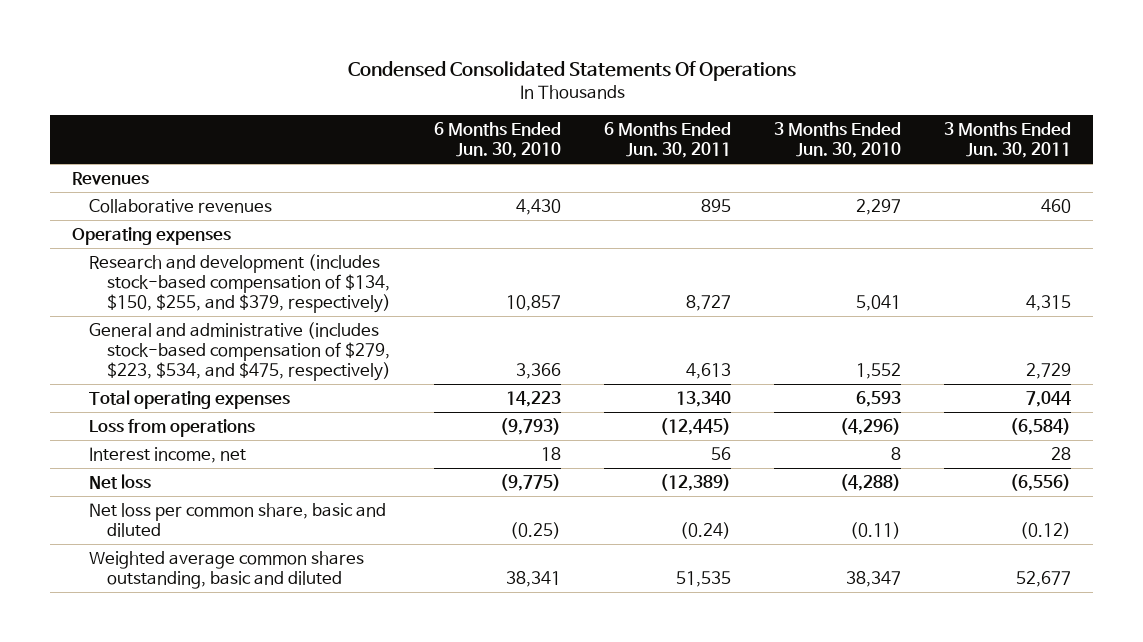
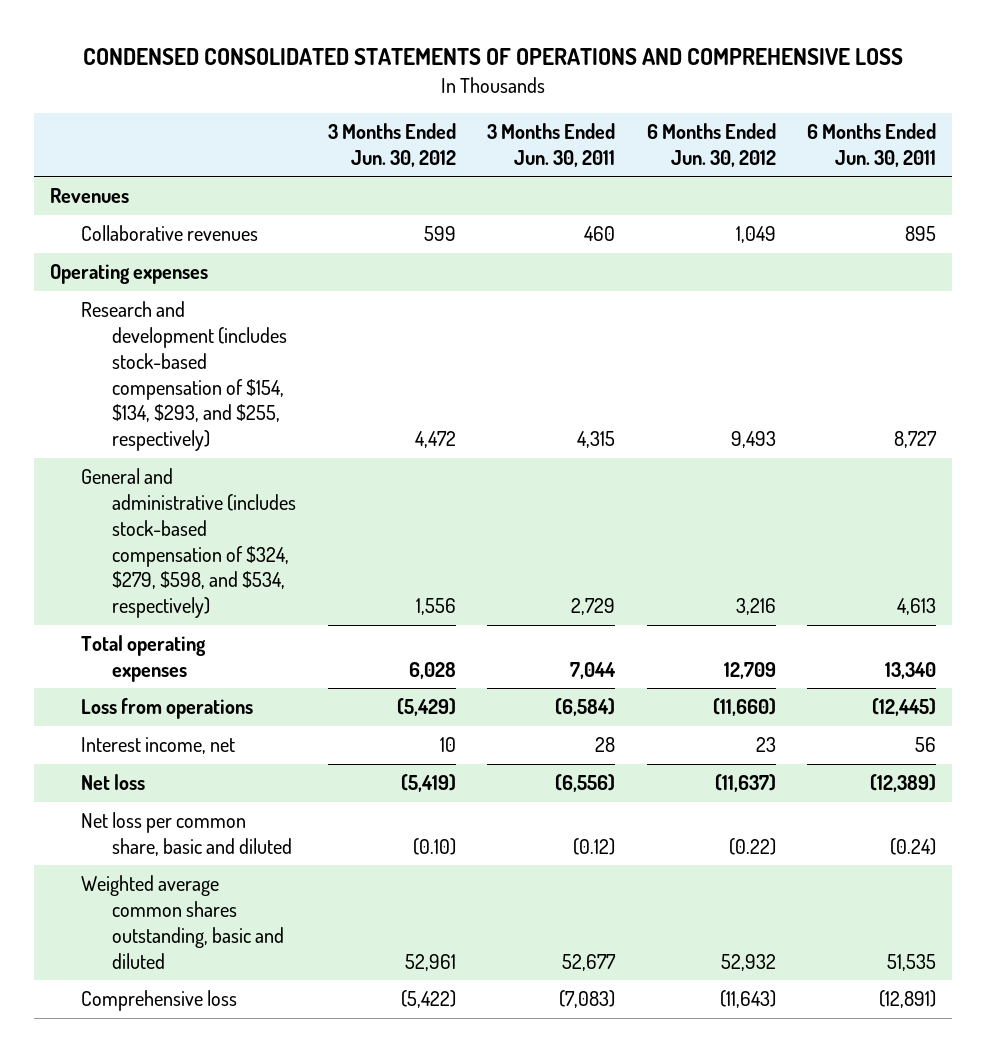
- Condensed Consolidated Statements Of Operations
+ CONDENSED CONSOLIDATED STATEMENTS OF OPERATIONS AND COMPREHENSIVE LOSS
- | 6 Months Ended Jun. 30, 2010 | 6 Months Ended Jun. 30, 2011 | 3 Months Ended Jun. 30, 2010 | 3 Months Ended Jun. 30, 2011
+ | 3 Months Ended Jun. 30, 2012 | 3 Months Ended Jun. 30, 2011 | 6 Months Ended Jun. 30, 2012 | 6 Months Ended Jun. 30, 2011
- Research and development (includes stock-based compensation of $134, $150, $255, and $379, respectively) | 10,857 | 8,727 | 5,041 | 4,315
- General and administrative (includes stock-based compensation of $279, $223, $534, and $475, respectively) | 3,366 | 4,613 | 1,552 | 2,729
+ Research and development (includes stock-based compensation of $154, $134, $293, and $255, respectively) | 4,472 | 4,315 | 9,493 | 8,727
+ General and administrative (includes stock-based compensation of $324, $279, $598, and $534, respectively) | 1,556 | 2,729 | 3,216 | 4,613
+ Comprehensive loss | (5,422) | (7,083) | (11,643) | (12,891)

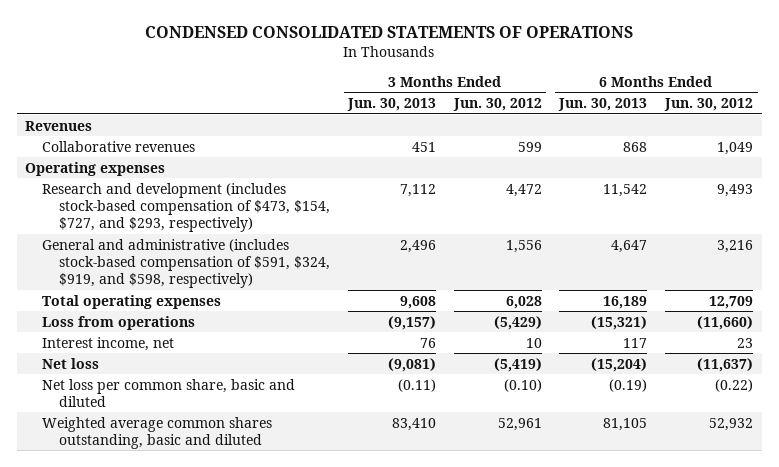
- CONDENSED CONSOLIDATED STATEMENTS OF OPERATIONS AND COMPREHENSIVE LOSS
+ CONDENSED CONSOLIDATED STATEMENTS OF OPERATIONS
- | 3 Months Ended Jun. 30, 2012 | 3 Months Ended Jun. 30, 2011 | 6 Months Ended Jun. 30, 2012 | 6 Months Ended Jun. 30, 2011
+ | 3 Months Ended Jun. 30, 2013 | 3 Months Ended Jun. 30, 2012 | 6 Months Ended Jun. 30, 2013 | 6 Months Ended Jun. 30, 2012
- Research and development (includes stock-based compensation of $154, $134, $293, and $255, respectively) | 4,472 | 4,315 | 9,493 | 8,727
- General and administrative (includes stock-based compensation of $324, $279, $598, and $534, respectively) | 1,556 | 2,729 | 3,216 | 4,613
+ Research and development (includes stock-based compensation of $473, $154, $727, and $293, respectively) | 7,112 | 4,472 | 11,542 | 9,493
+ General and administrative (includes stock-based compensation of $591, $324, $919, and $598, respectively) | 2,496 | 1,556 | 4,647 | 3,216
- Comprehensive loss | (5,422) | (7,083) | (11,643) | (12,891)

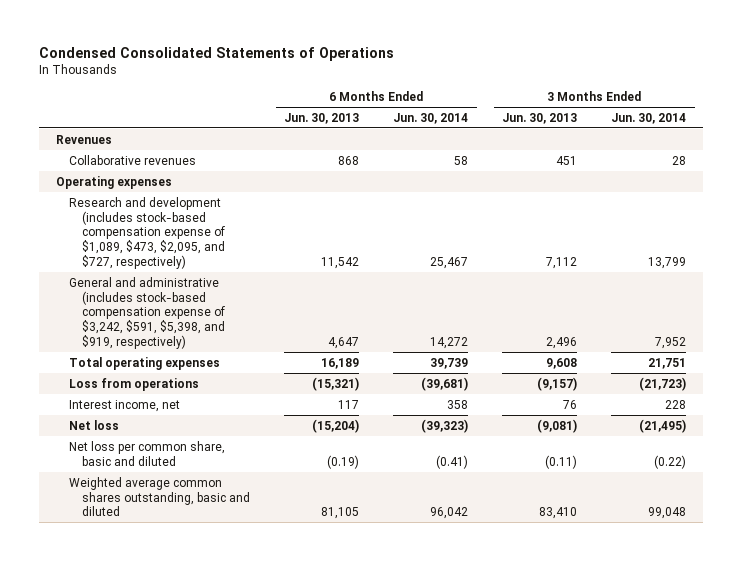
- CONDENSED CONSOLIDATED STATEMENTS OF OPERATIONS
+ Condensed Consolidated Statements of Operations
- | 3 Months Ended Jun. 30, 2013 | 3 Months Ended Jun. 30, 2012 | 6 Months Ended Jun. 30, 2013 | 6 Months Ended Jun. 30, 2012
+ | 6 Months Ended Jun. 30, 2013 | 6 Months Ended Jun. 30, 2014 | 3 Months Ended Jun. 30, 2013 | 3 Months Ended Jun. 30, 2014
- Research and development (includes stock-based compensation of $473, $154, $727, and $293, respectively) | 7,112 | 4,472 | 11,542 | 9,493
- General and administrative (includes stock-based compensation of $591, $324, $919, and $598, respectively) | 2,496 | 1,556 | 4,647 | 3,216
+ Research and development (includes stock-based compensation expense of $1,089, $473, $2,095, and $727, respectively) | 11,542 | 25,467 | 7,112 | 13,799
+ General and administrative (includes stock-based compensation expense of $3,242, $591, $5,398, and $919, respectively) | 4,647 | 14,272 | 2,496 | 7,952

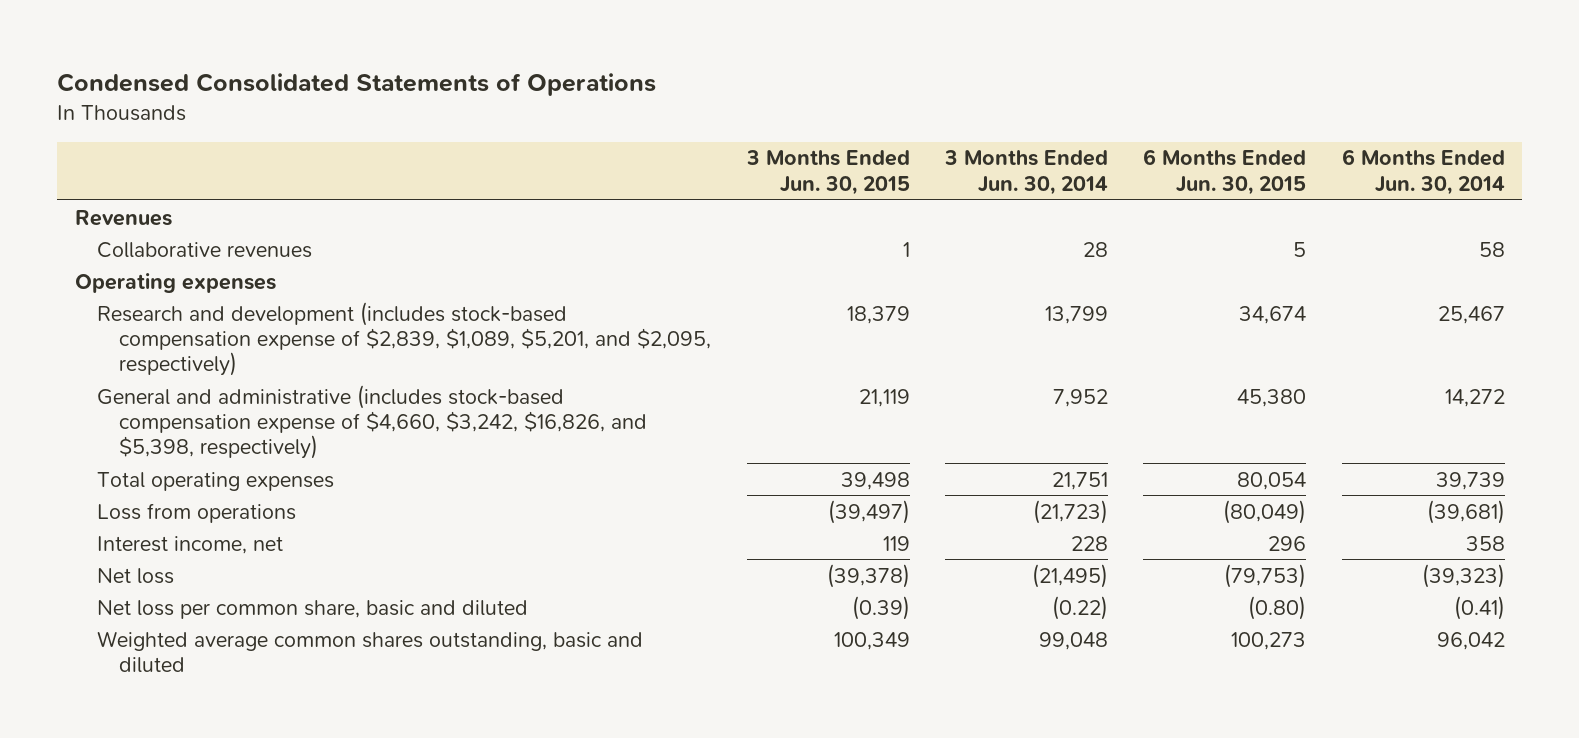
- | 6 Months Ended Jun. 30, 2013 | 6 Months Ended Jun. 30, 2014 | 3 Months Ended Jun. 30, 2013 | 3 Months Ended Jun. 30, 2014
+ | 3 Months Ended Jun. 30, 2015 | 3 Months Ended Jun. 30, 2014 | 6 Months Ended Jun. 30, 2015 | 6 Months Ended Jun. 30, 2014
- Research and development (includes stock-based compensation expense of $1,089, $473, $2,095, and $727, respectively) | 11,542 | 25,467 | 7,112 | 13,799
- General and administrative (includes stock-based compensation expense of $3,242, $591, $5,398, and $919, respectively) | 4,647 | 14,272 | 2,496 | 7,952
+ Research and development (includes stock-based compensation expense of $2,839, $1,089, $5,201, and $2,095, respectively) | 18,379 | 13,799 | 34,674 | 25,467
+ General and administrative (includes stock-based compensation expense of $4,660, $3,242, $16,826, and $5,398, respectively) | 21,119 | 7,952 | 45,380 | 14,272

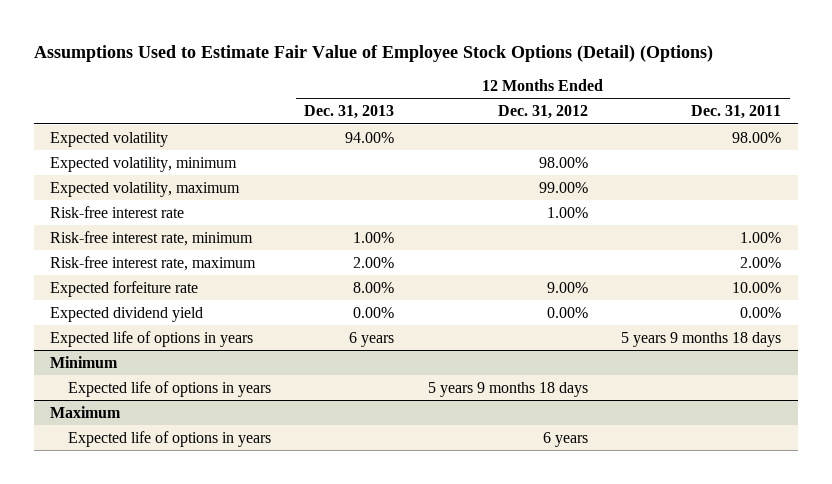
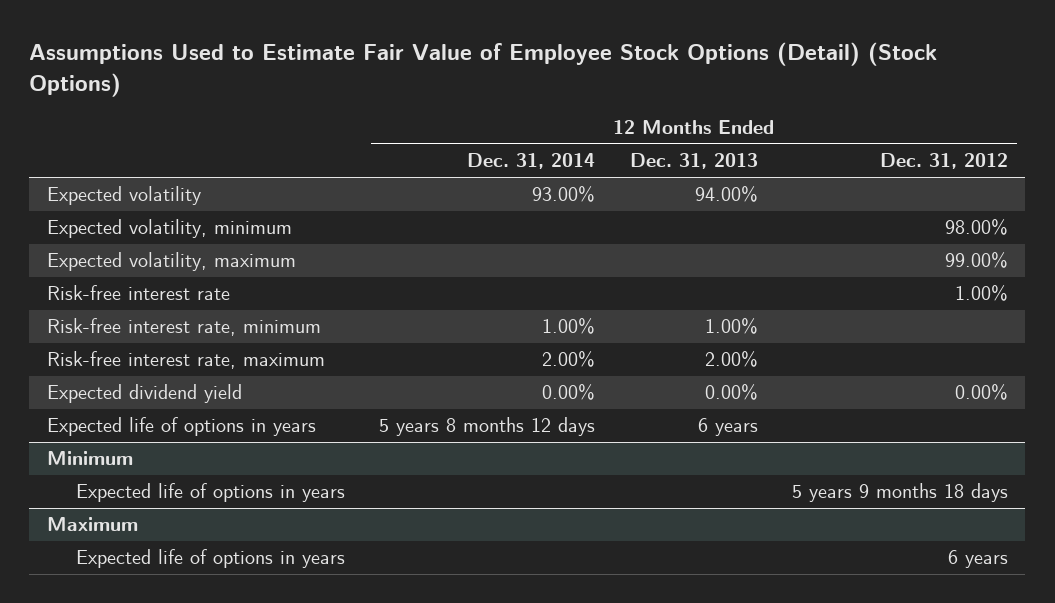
- Assumptions Used to Estimate Fair Value of Employee Stock Options (Detail) (Options)
+ Assumptions Used to Estimate Fair Value of Employee Stock Options (Detail) (Stock Options)
- | 12 Months Ended Dec. 31, 2013 | 12 Months Ended Dec. 31, 2012 | 12 Months Ended Dec. 31, 2011
+ | 12 Months Ended Dec. 31, 2014 | 12 Months Ended Dec. 31, 2013 | 12 Months Ended Dec. 31, 2012
- Expected forfeiture rate | 8.00% | 9.00% | 10.00%

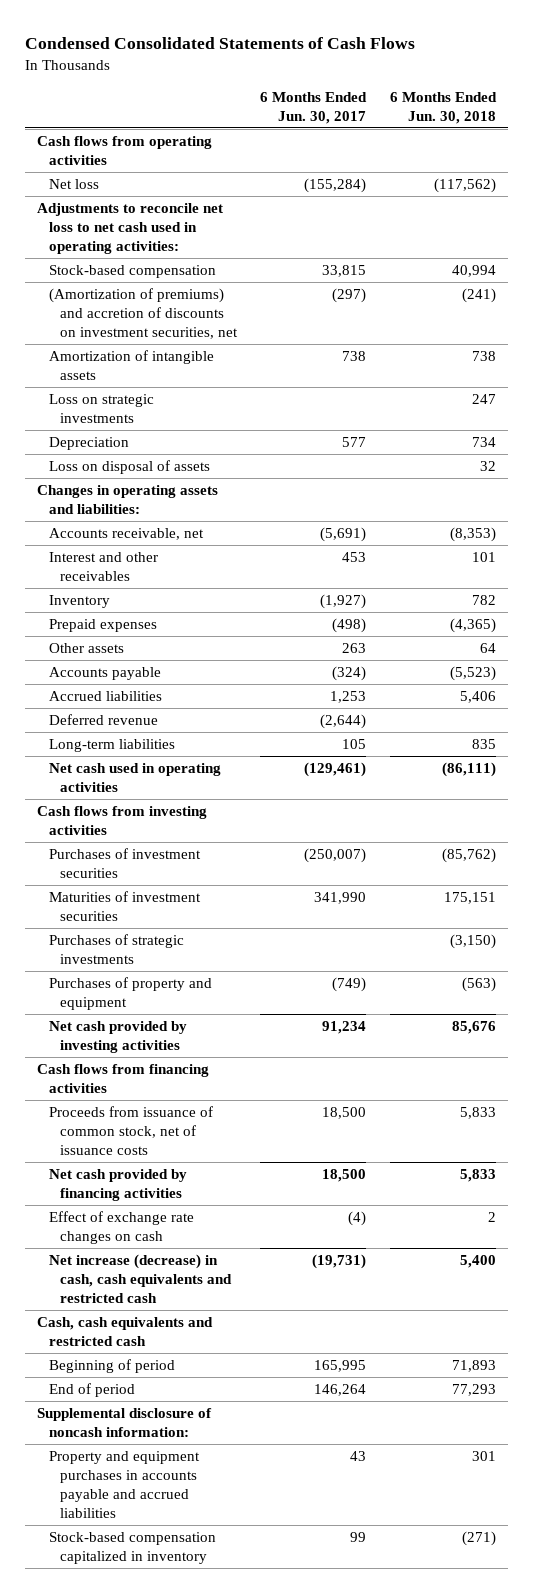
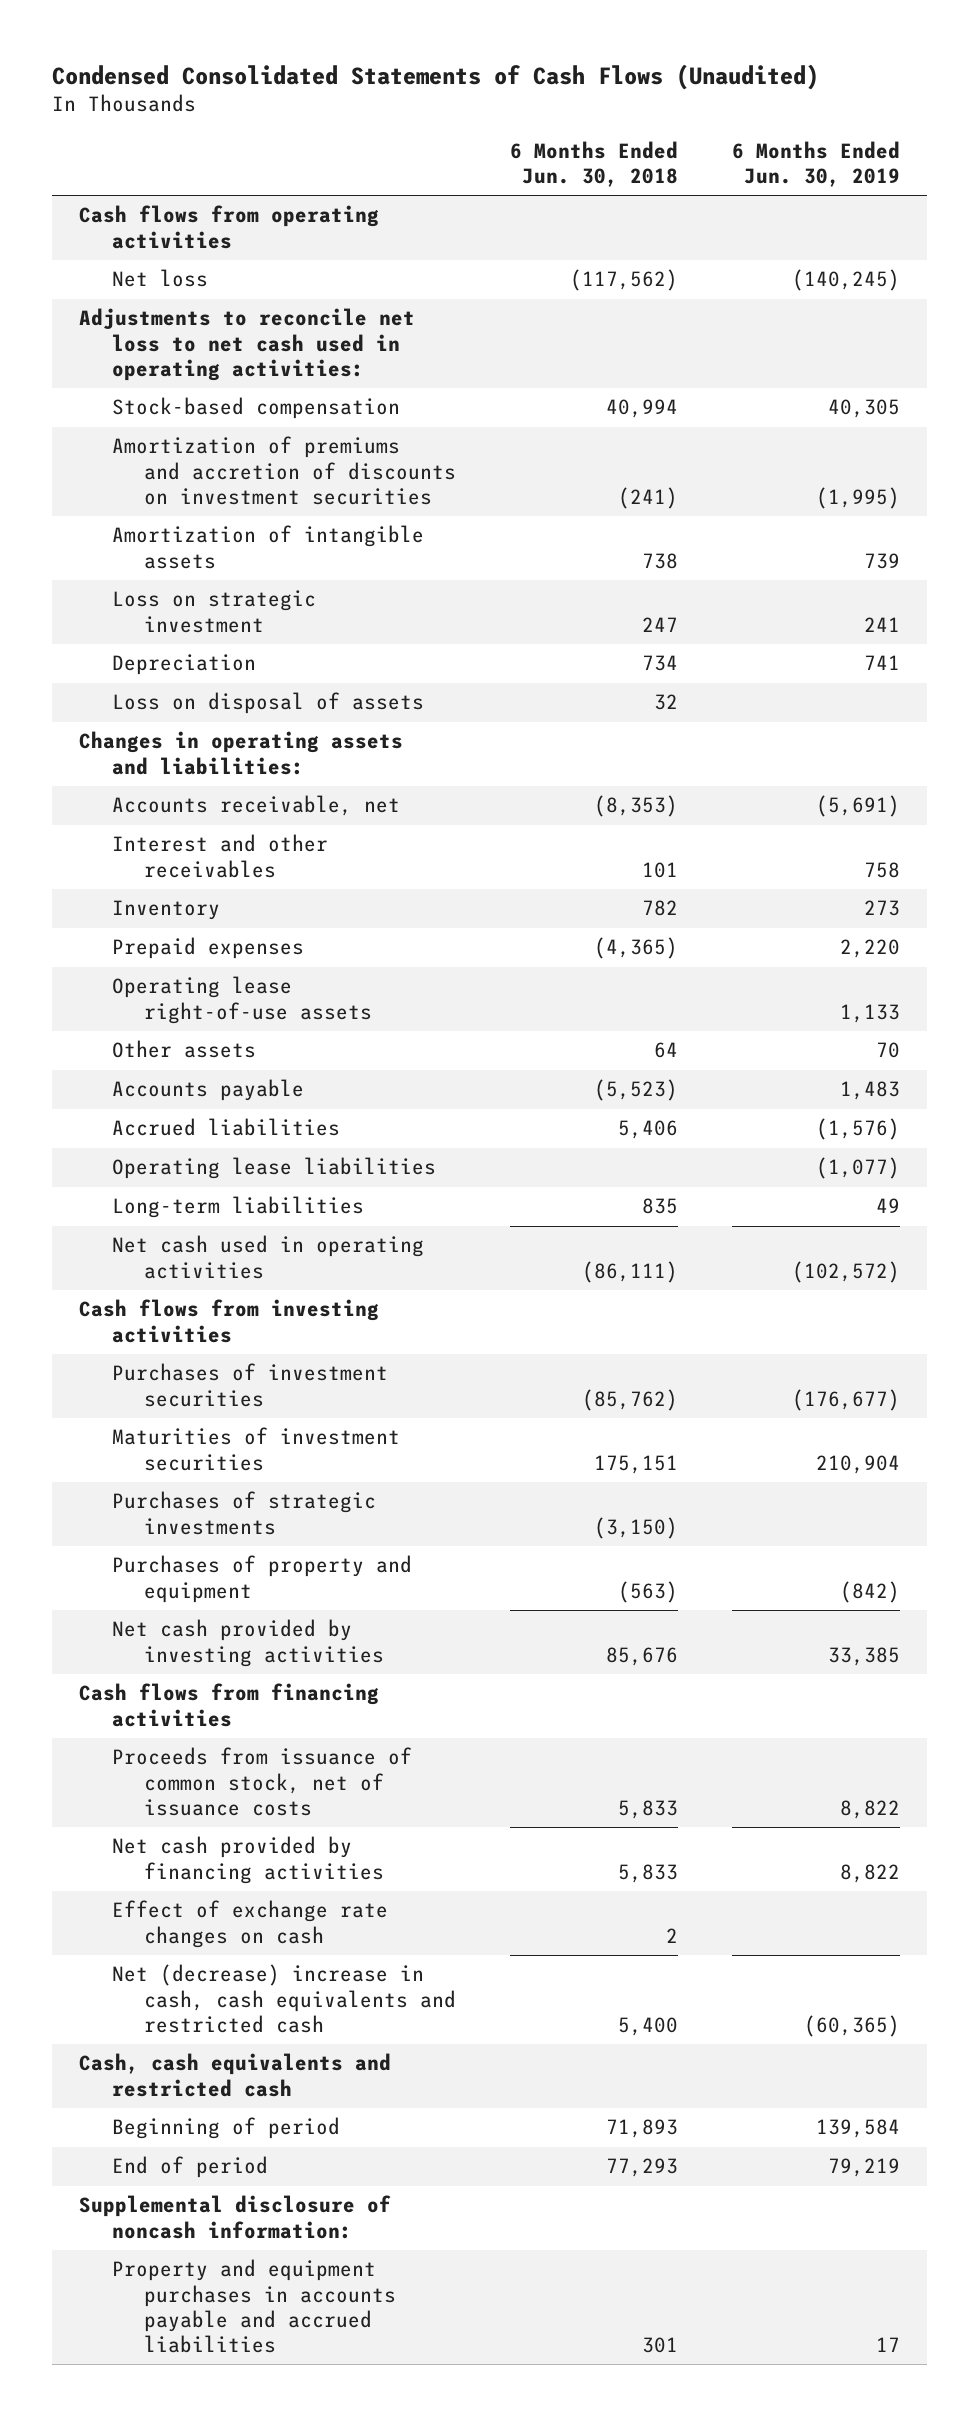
- Condensed Consolidated Statements of Cash Flows
+ Condensed Consolidated Statements of Cash Flows (Unaudited)
- | 6 Months Ended Jun. 30, 2017 | 6 Months Ended Jun. 30, 2018
+ | 6 Months Ended Jun. 30, 2018 | 6 Months Ended Jun. 30, 2019
- (Amortization of premiums) and accretion of discounts on investment securities, net | (297) | (241)
+ Amortization of premiums and accretion of discounts on investment securities | (241) | (1,995)
- Loss on strategic investments | | 247
+ Loss on strategic investment | 247 | 241
+ Operating lease right-of-use assets | | 1,133
- Deferred revenue | (2,644) |
+ Operating lease liabilities | | (1,077)
- Net increase (decrease) in cash, cash equivalents and restricted cash | (19,731) | 5,400
+ Net (decrease) increase in cash, cash equivalents and restricted cash | 5,400 | (60,365)
- Stock-based compensation capitalized in inventory | 99 | (271)

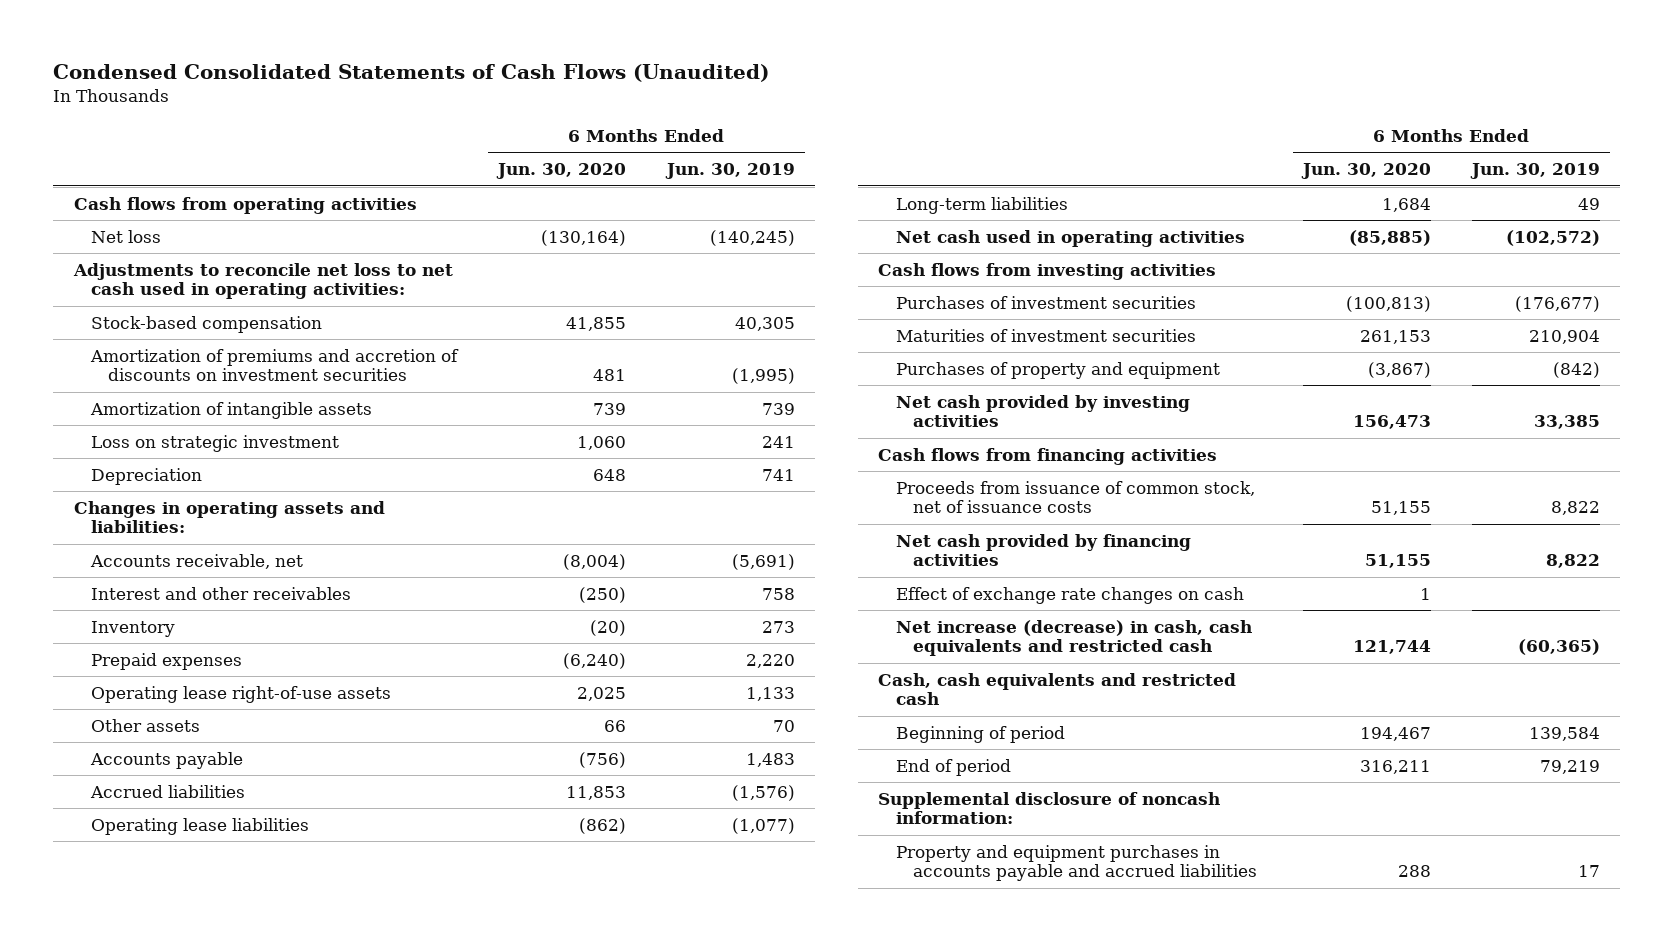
- | 6 Months Ended Jun. 30, 2018 | 6 Months Ended Jun. 30, 2019
+ | 6 Months Ended Jun. 30, 2020 | 6 Months Ended Jun. 30, 2019
- Loss on disposal of assets | 32 |
- Purchases of strategic investments | (3,150) |
- Net (decrease) increase in cash, cash equivalents and restricted cash | 5,400 | (60,365)
+ Net increase (decrease) in cash, cash equivalents and restricted cash | 121,744 | (60,365)

